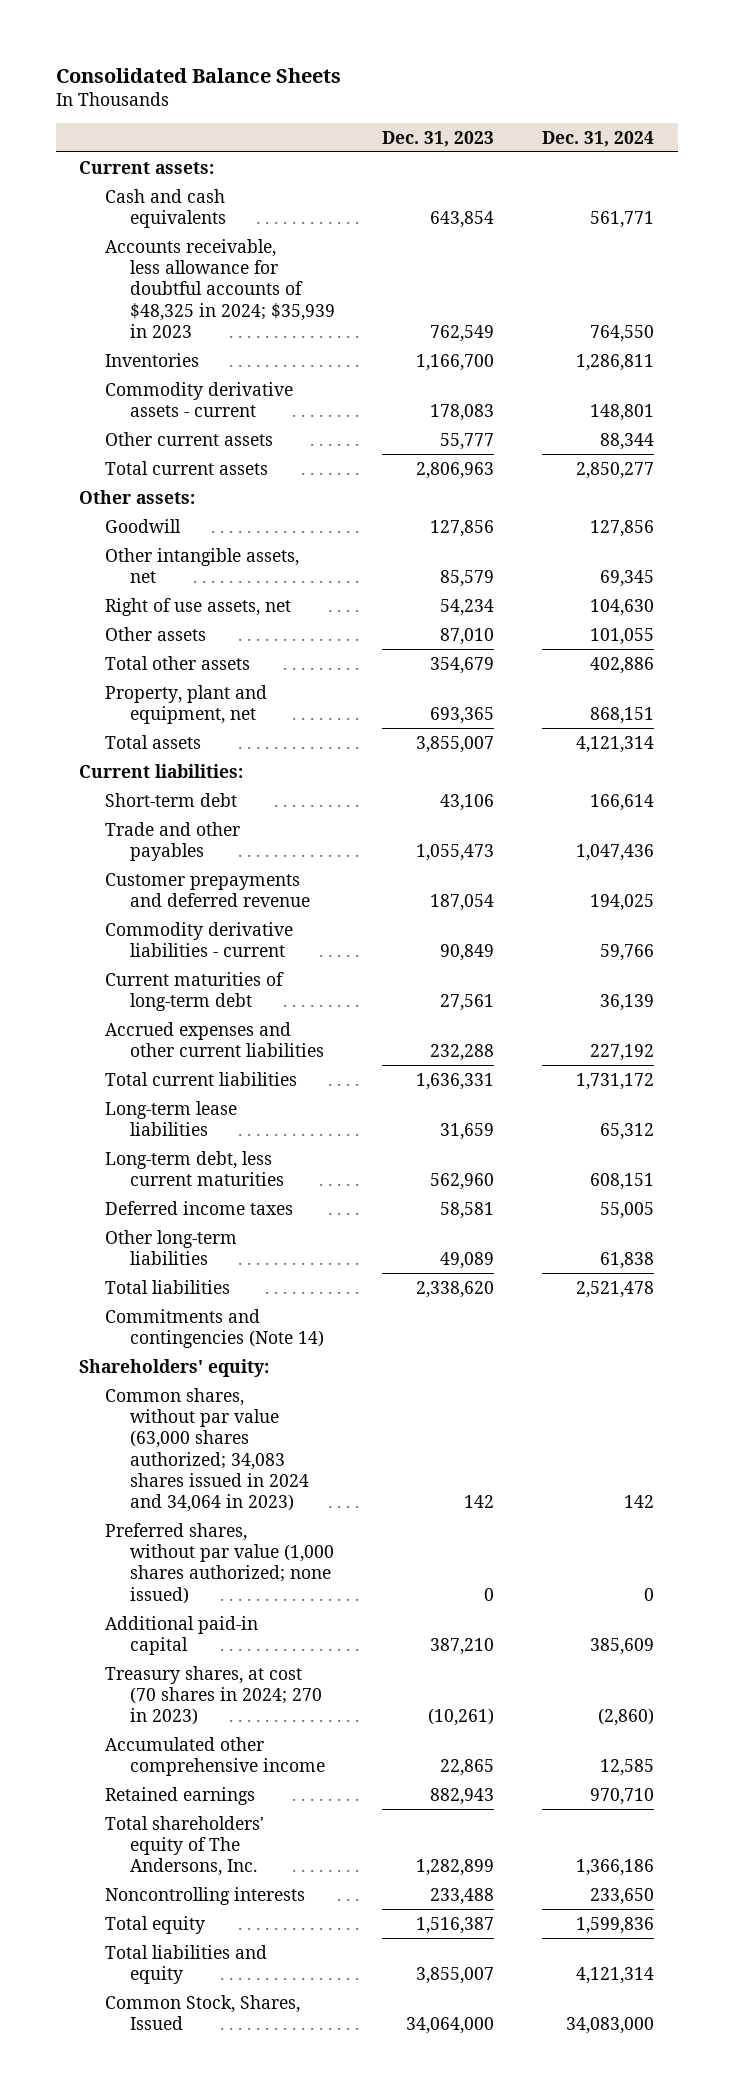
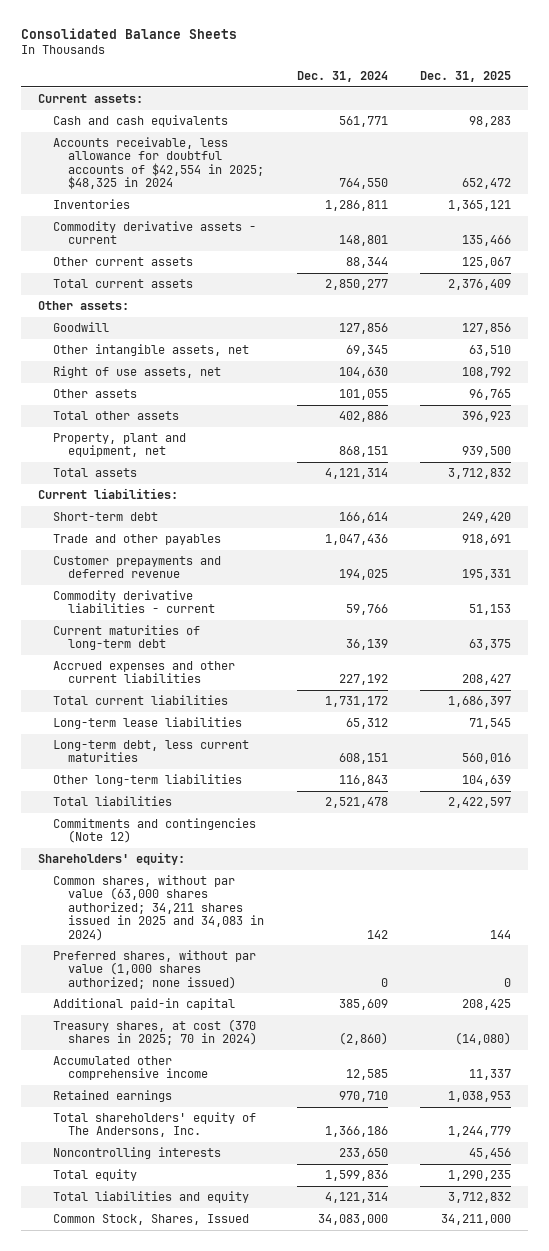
- | Dec. 31, 2023 | Dec. 31, 2024
+ | Dec. 31, 2024 | Dec. 31, 2025
- Accounts receivable, less allowance for doubtful accounts of $48,325 in 2024; $35,939 in 2023 | 762,549 | 764,550
+ Accounts receivable, less allowance for doubtful accounts of $42,554 in 2025; $48,325 in 2024 | 764,550 | 652,472
- Deferred income taxes | 58,581 | 55,005
- Other long-term liabilities | 49,089 | 61,838
+ Other long-term liabilities | 116,843 | 104,639
- Commitments and contingencies (Note 14)
+ Commitments and contingencies (Note 12)
- Common shares, without par value (63,000 shares authorized; 34,083 shares issued in 2024 and 34,064 in 2023) | 142 | 142
+ Common shares, without par value (63,000 shares authorized; 34,211 shares issued in 2025 and 34,083 in 2024) | 142 | 144
- Treasury shares, at cost (70 shares in 2024; 270 in 2023) | (10,261) | (2,860)
+ Treasury shares, at cost (370 shares in 2025; 70 in 2024) | (2,860) | (14,080)

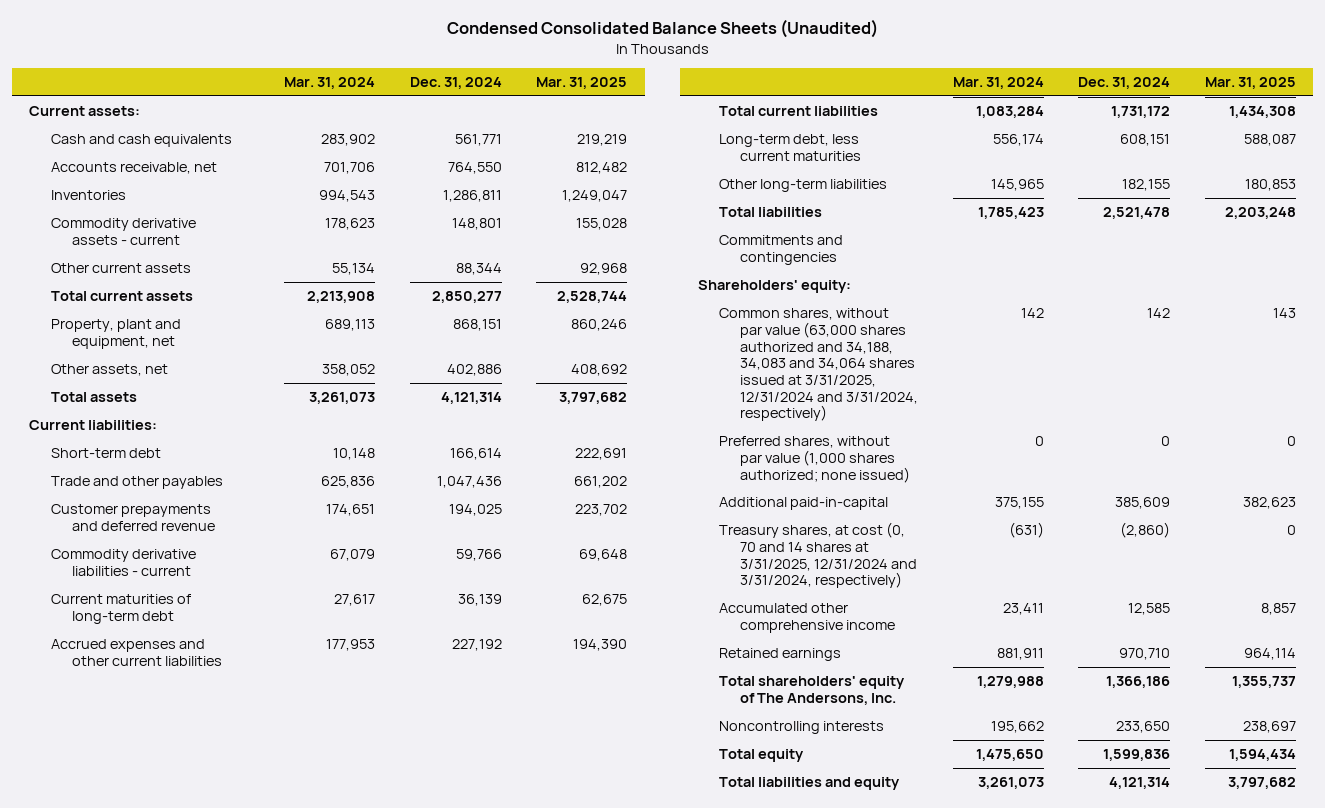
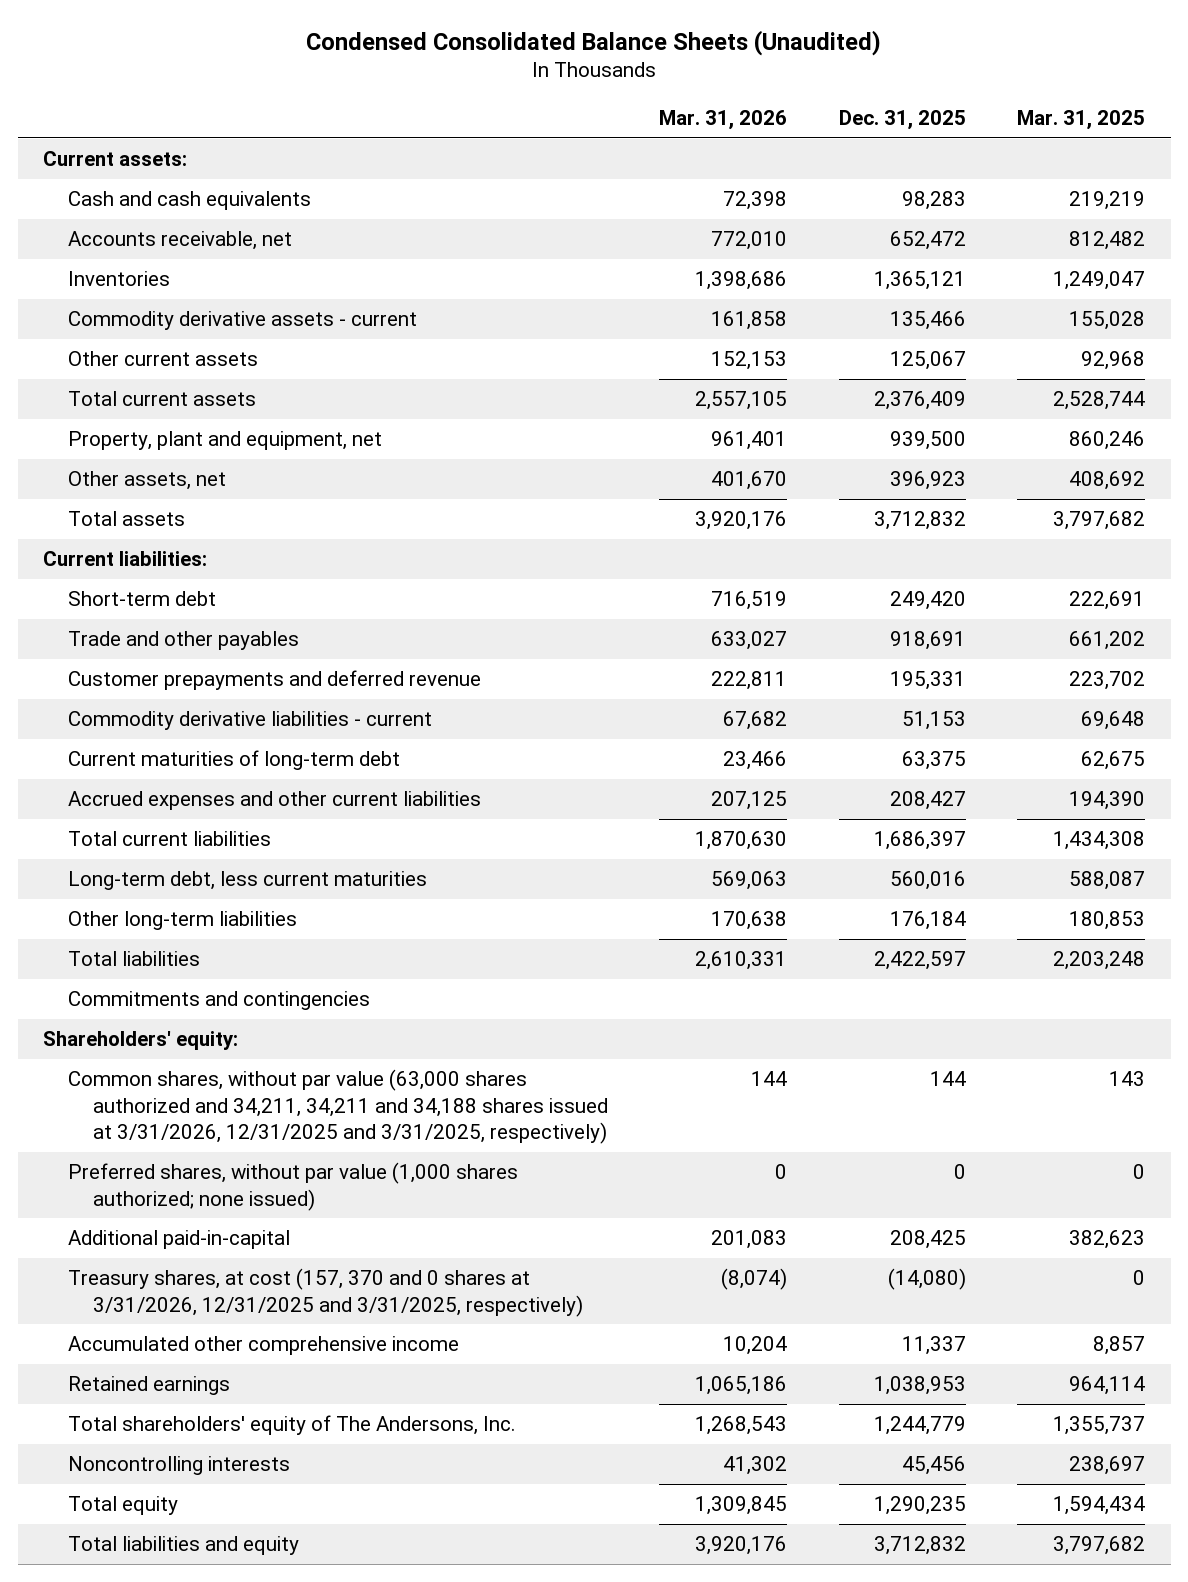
- | Mar. 31, 2024 | Dec. 31, 2024 | Mar. 31, 2025
+ | Mar. 31, 2026 | Dec. 31, 2025 | Mar. 31, 2025
- Common shares, without par value (63,000 shares authorized and 34,188, 34,083 and 34,064 shares issued at 3/31/2025, 12/31/2024 and 3/31/2024, respectively) | 142 | 142 | 143
+ Common shares, without par value (63,000 shares authorized and 34,211, 34,211 and 34,188 shares issued at 3/31/2026, 12/31/2025 and 3/31/2025, respectively) | 144 | 144 | 143
- Treasury shares, at cost (0, 70 and 14 shares at 3/31/2025, 12/31/2024 and 3/31/2024, respectively) | (631) | (2,860) | 0
+ Treasury shares, at cost (157, 370 and 0 shares at 3/31/2026, 12/31/2025 and 3/31/2025, respectively) | (8,074) | (14,080) | 0

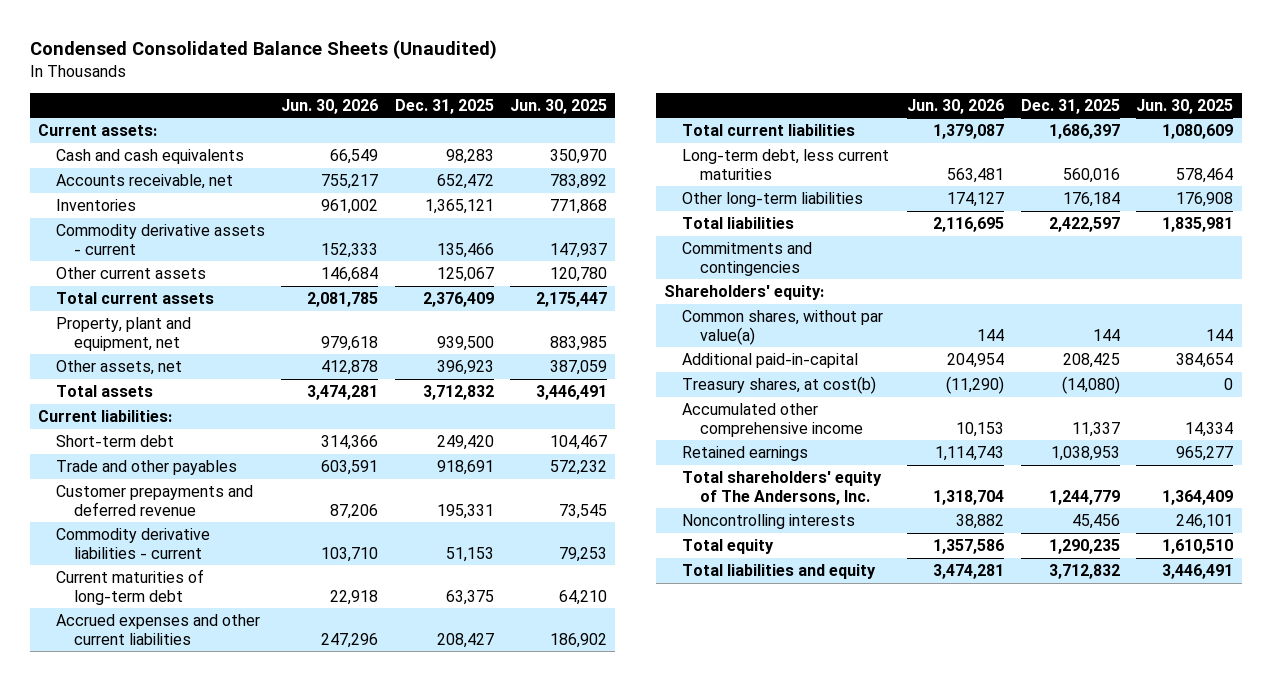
- | Mar. 31, 2026 | Dec. 31, 2025 | Mar. 31, 2025
+ | Jun. 30, 2026 | Dec. 31, 2025 | Jun. 30, 2025
- Common shares, without par value (63,000 shares authorized and 34,211, 34,211 and 34,188 shares issued at 3/31/2026, 12/31/2025 and 3/31/2025, respectively) | 144 | 144 | 143
- Preferred shares, without par value (1,000 shares authorized; none issued) | 0 | 0 | 0
+ Common shares, without par value(a) | 144 | 144 | 144
- Treasury shares, at cost (157, 370 and 0 shares at 3/31/2026, 12/31/2025 and 3/31/2025, respectively) | (8,074) | (14,080) | 0
+ Treasury shares, at cost(b) | (11,290) | (14,080) | 0

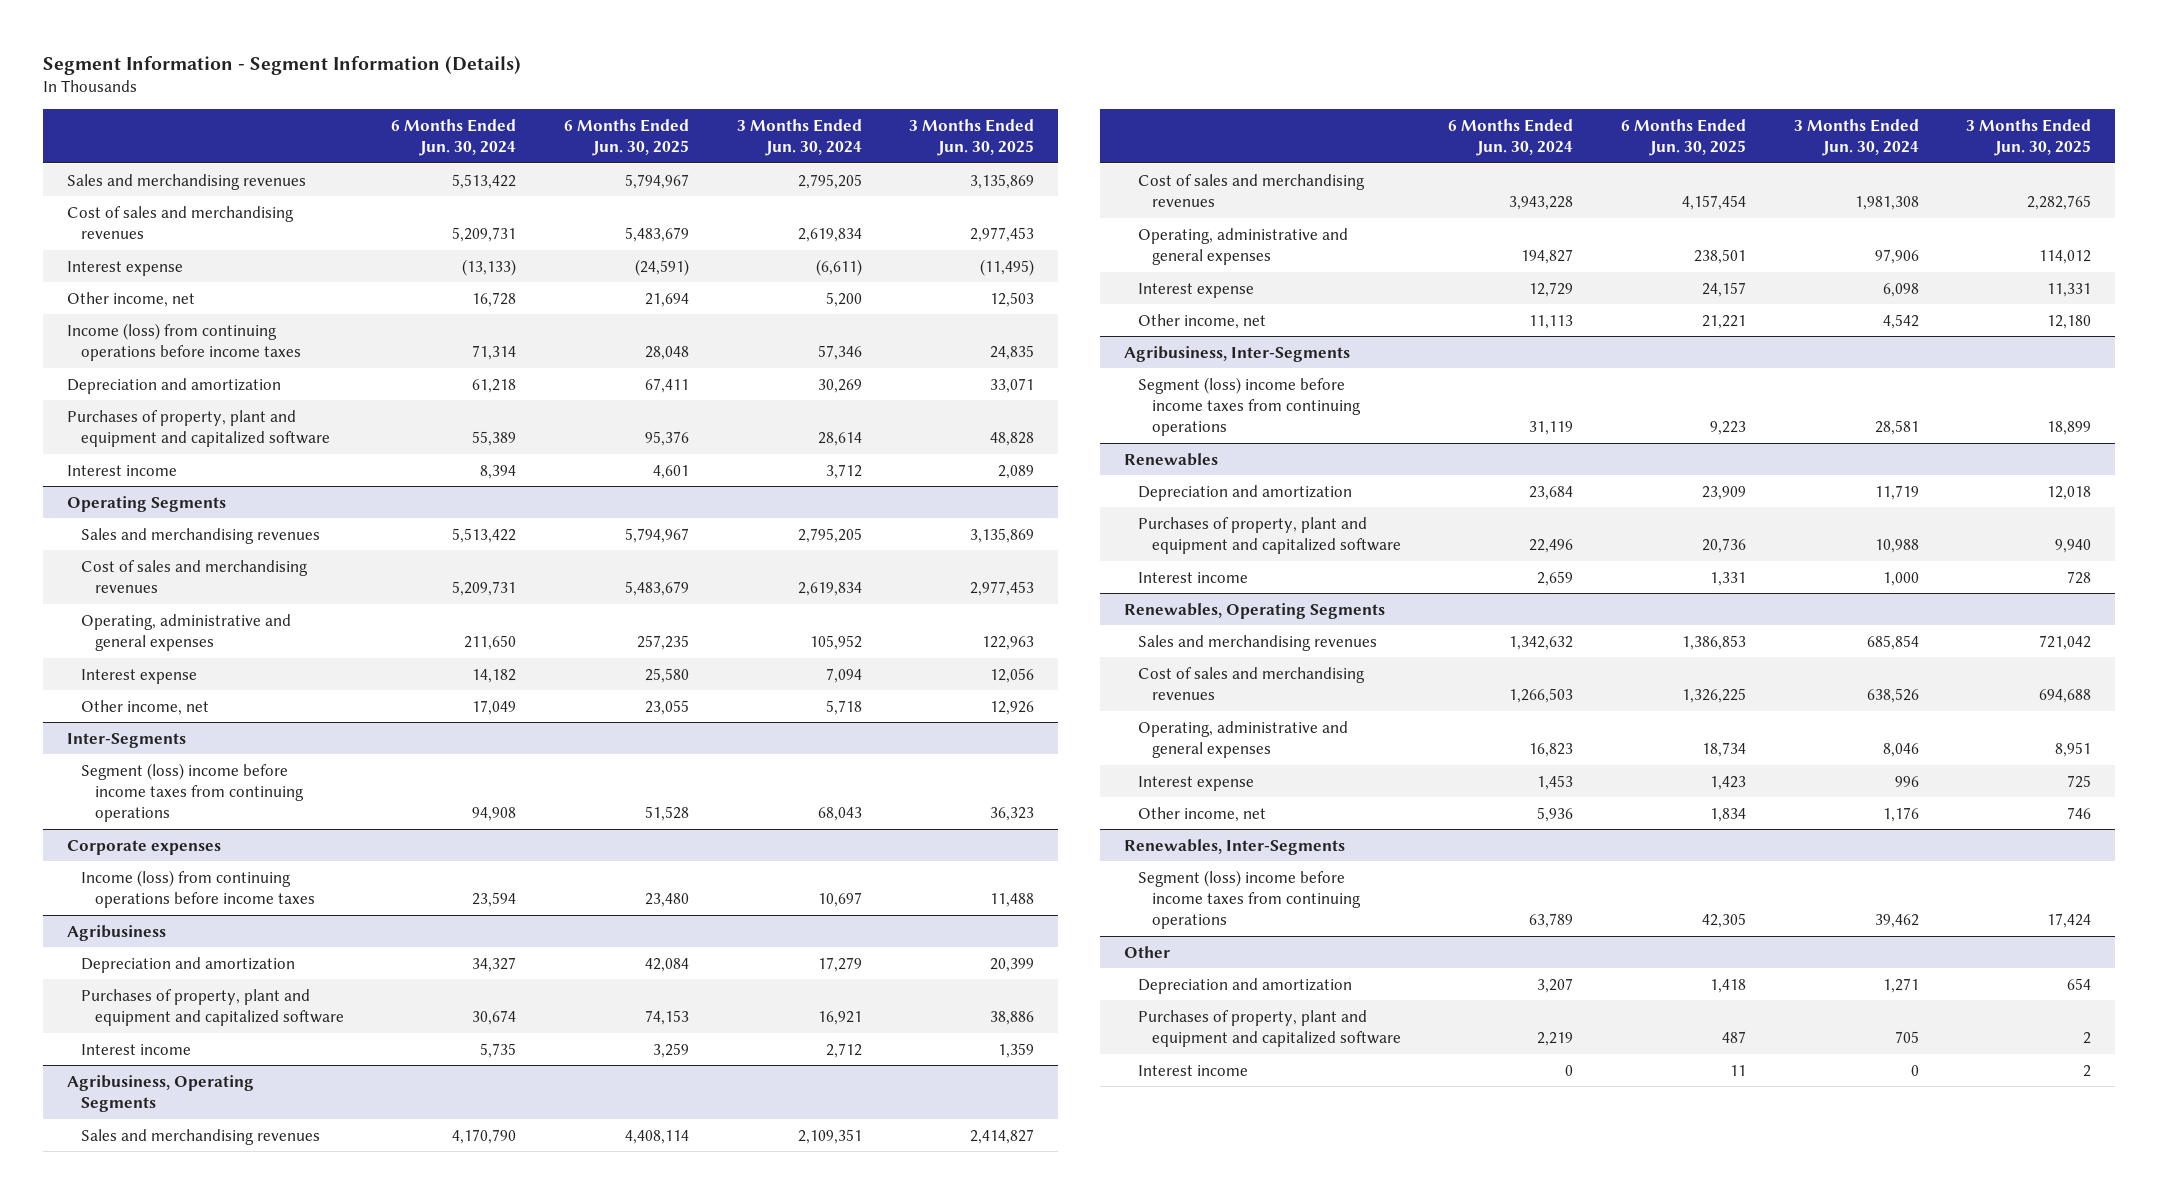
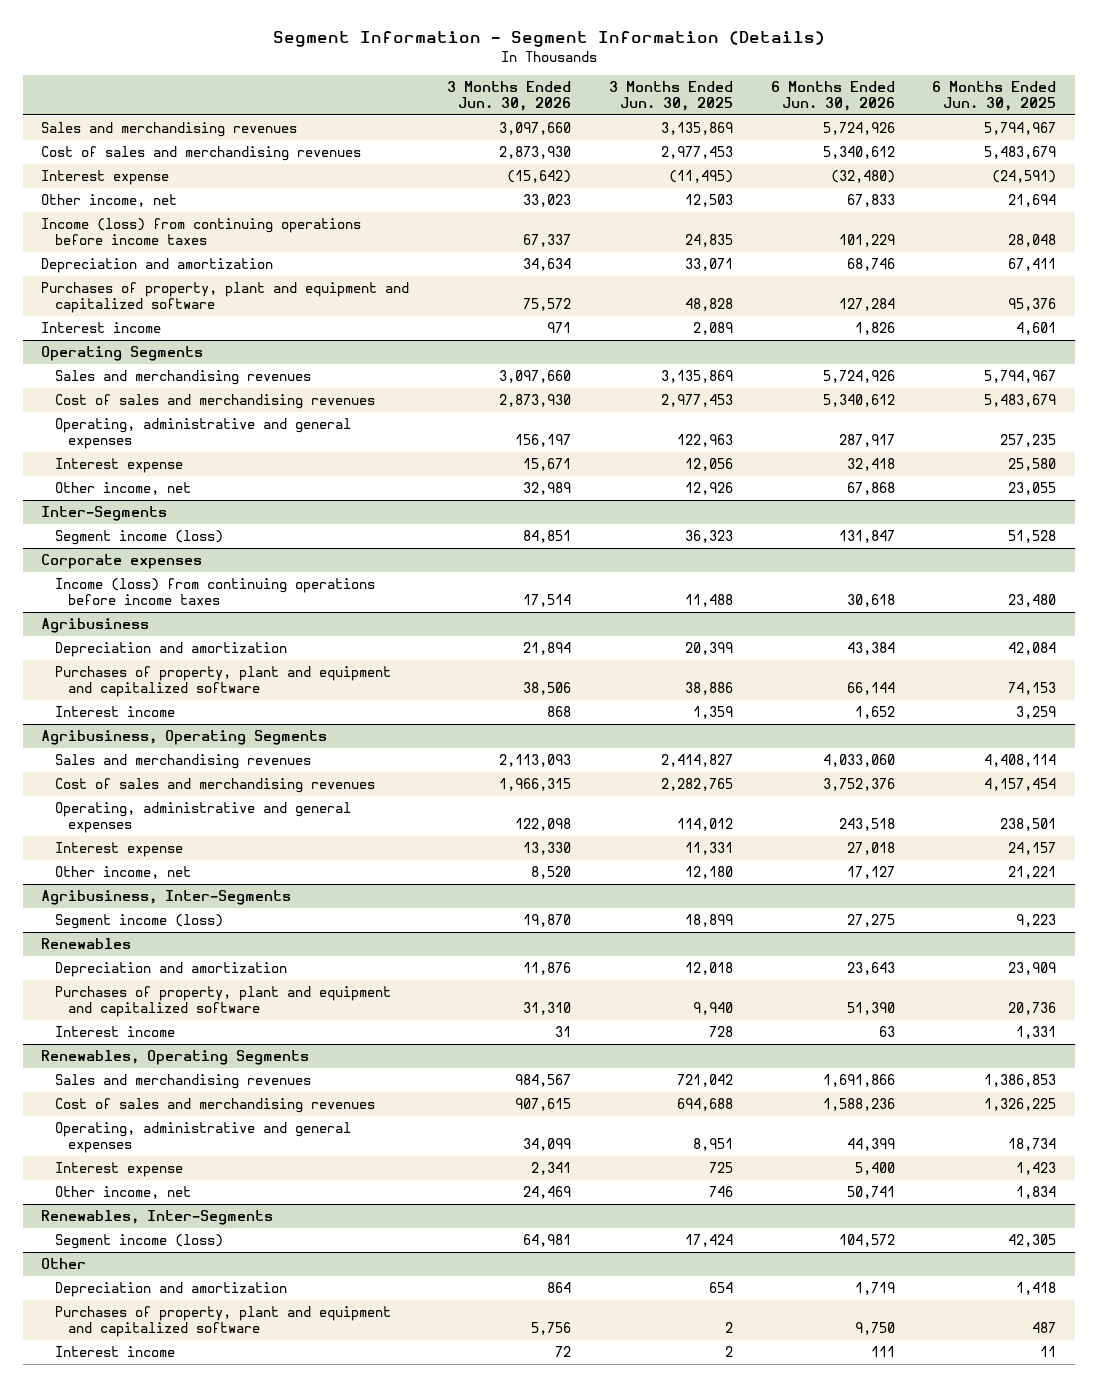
- | 6 Months Ended Jun. 30, 2024 | 6 Months Ended Jun. 30, 2025 | 3 Months Ended Jun. 30, 2024 | 3 Months Ended Jun. 30, 2025
+ | 3 Months Ended Jun. 30, 2026 | 3 Months Ended Jun. 30, 2025 | 6 Months Ended Jun. 30, 2026 | 6 Months Ended Jun. 30, 2025
@ Inter-Segments
- Segment (loss) income before income taxes from continuing operations | 94,908 | 51,528 | 68,043 | 36,323
+ Segment income (loss) | 84,851 | 36,323 | 131,847 | 51,528
@ Agribusiness, Inter-Segments
- Segment (loss) income before income taxes from continuing operations | 31,119 | 9,223 | 28,581 | 18,899
+ Segment income (loss) | 19,870 | 18,899 | 27,275 | 9,223
@ Renewables, Inter-Segments
- Segment (loss) income before income taxes from continuing operations | 63,789 | 42,305 | 39,462 | 17,424
+ Segment income (loss) | 64,981 | 17,424 | 104,572 | 42,305

